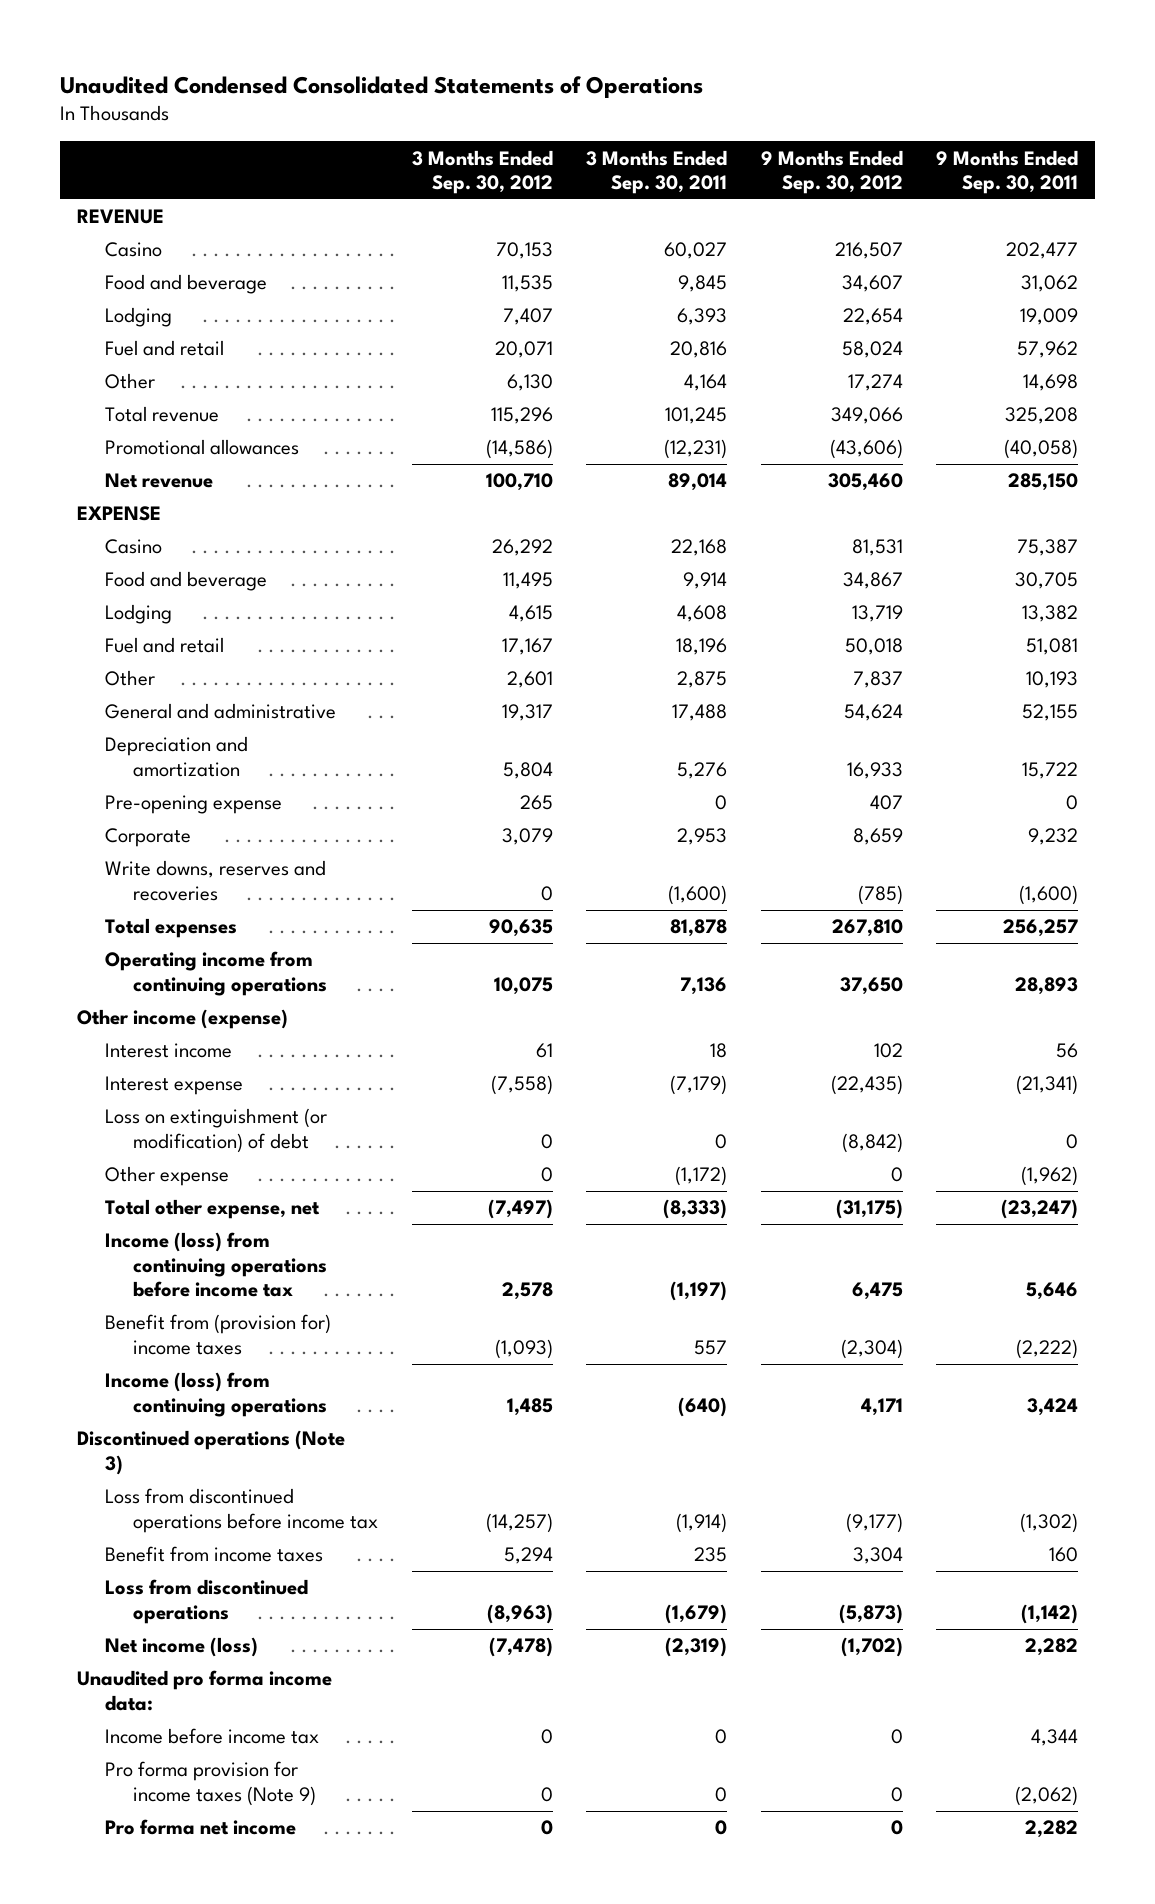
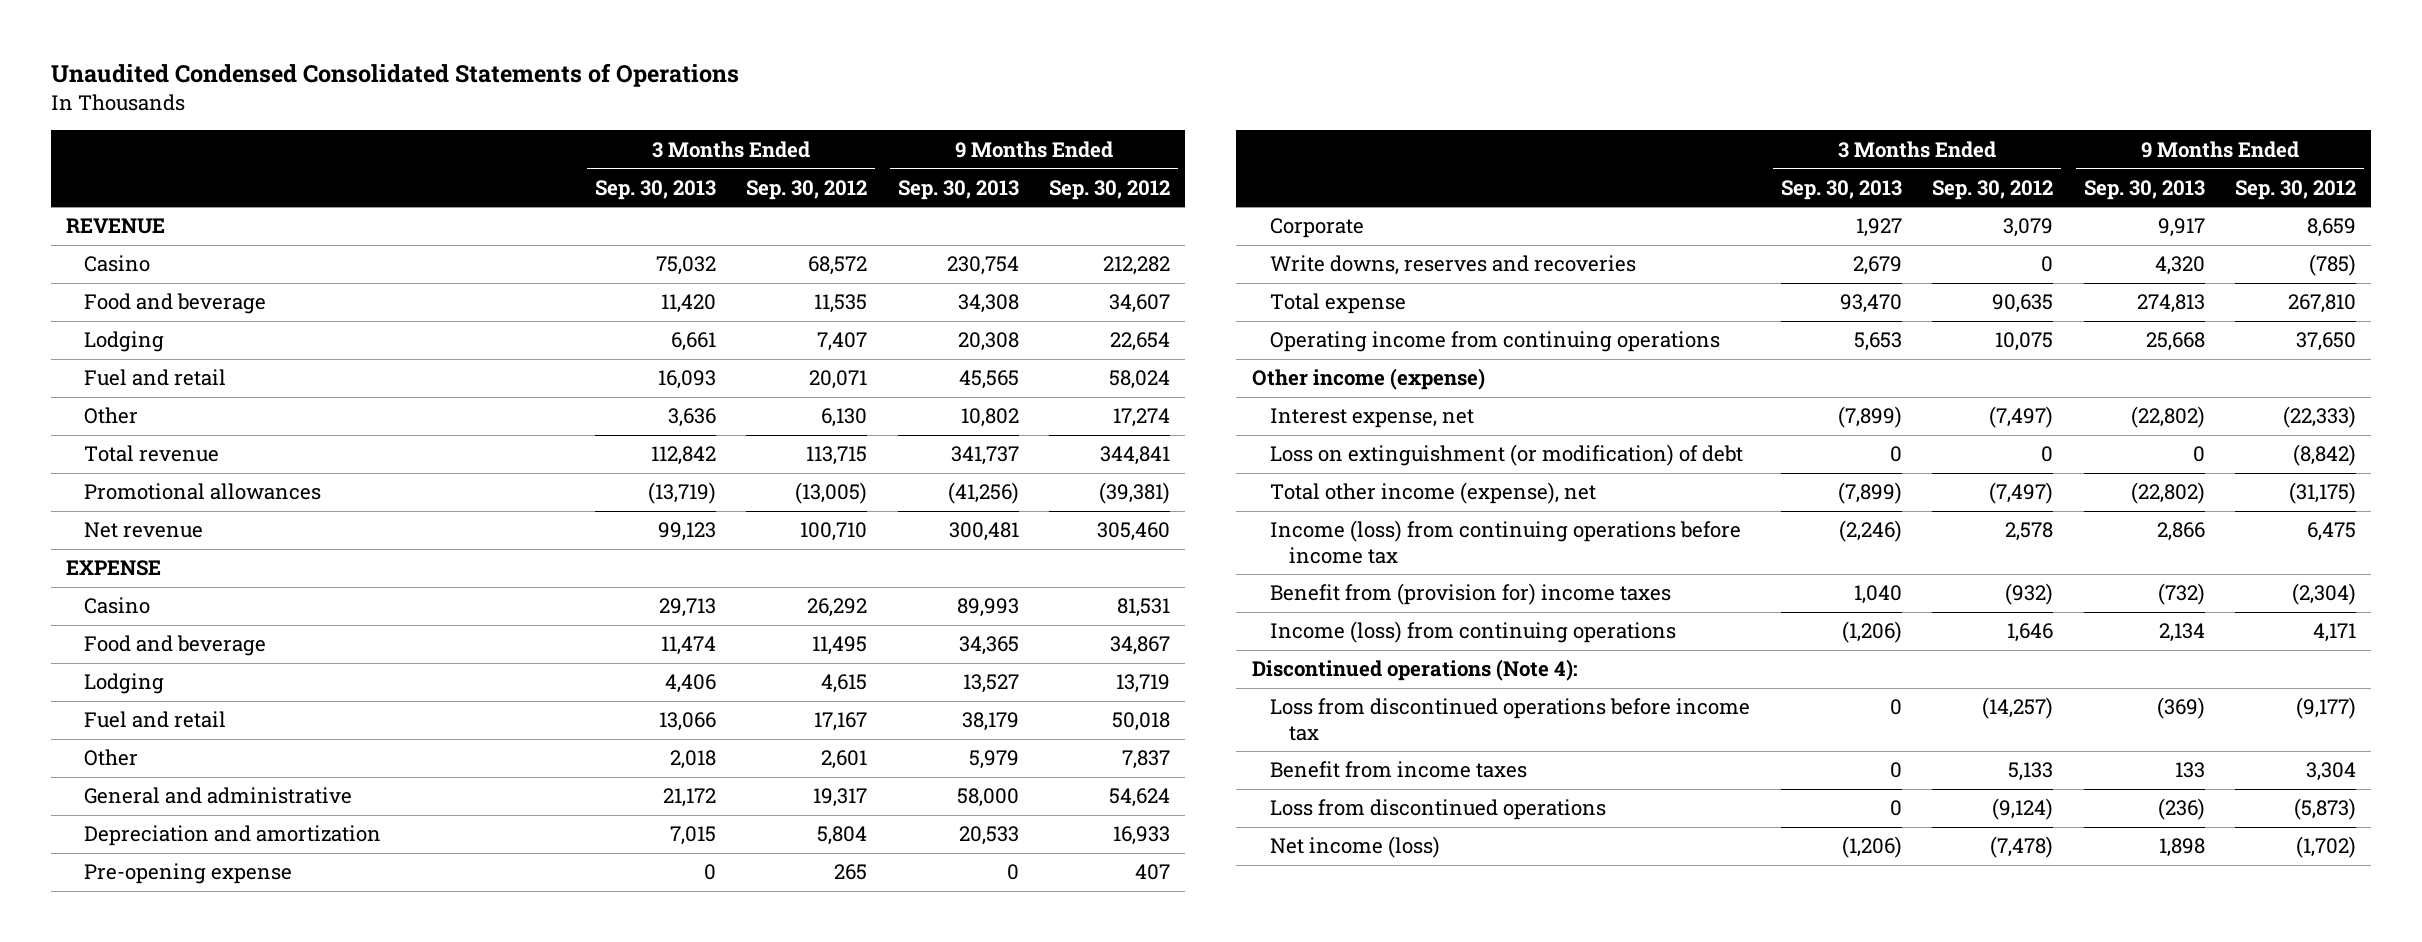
- | 3 Months Ended Sep. 30, 2012 | 3 Months Ended Sep. 30, 2011 | 9 Months Ended Sep. 30, 2012 | 9 Months Ended Sep. 30, 2011
+ | 3 Months Ended Sep. 30, 2013 | 3 Months Ended Sep. 30, 2012 | 9 Months Ended Sep. 30, 2013 | 9 Months Ended Sep. 30, 2012
- Casino | 70,153 | 60,027 | 216,507 | 202,477
+ Casino | 75,032 | 68,572 | 230,754 | 212,282
- Total revenue | 115,296 | 101,245 | 349,066 | 325,208
- Promotional allowances | (14,586) | (12,231) | (43,606) | (40,058)
+ Total revenue | 112,842 | 113,715 | 341,737 | 344,841
+ Promotional allowances | (13,719) | (13,005) | (41,256) | (39,381)
- Total expenses | 90,635 | 81,878 | 267,810 | 256,257
+ Total expense | 93,470 | 90,635 | 274,813 | 267,810
- Interest income | 61 | 18 | 102 | 56
- Interest expense | (7,558) | (7,179) | (22,435) | (21,341)
+ Interest expense, net | (7,899) | (7,497) | (22,802) | (22,333)
- Other expense | 0 | (1,172) | 0 | (1,962)
- Total other expense, net | (7,497) | (8,333) | (31,175) | (23,247)
+ Total other income (expense), net | (7,899) | (7,497) | (22,802) | (31,175)
- Benefit from (provision for) income taxes | (1,093) | 557 | (2,304) | (2,222)
- Income (loss) from continuing operations | 1,485 | (640) | 4,171 | 3,424
- Discontinued operations (Note 3)
+ Benefit from (provision for) income taxes | 1,040 | (932) | (732) | (2,304)
+ Income (loss) from continuing operations | (1,206) | 1,646 | 2,134 | 4,171
+ Discontinued operations (Note 4):
- Benefit from income taxes | 5,294 | 235 | 3,304 | 160
- Loss from discontinued operations | (8,963) | (1,679) | (5,873) | (1,142)
+ Benefit from income taxes | 0 | 5,133 | 133 | 3,304
+ Loss from discontinued operations | 0 | (9,124) | (236) | (5,873)
- Unaudited pro forma income data:
- Income before income tax | 0 | 0 | 0 | 4,344
- Pro forma provision for income taxes (Note 9) | 0 | 0 | 0 | (2,062)
- Pro forma net income | 0 | 0 | 0 | 2,282

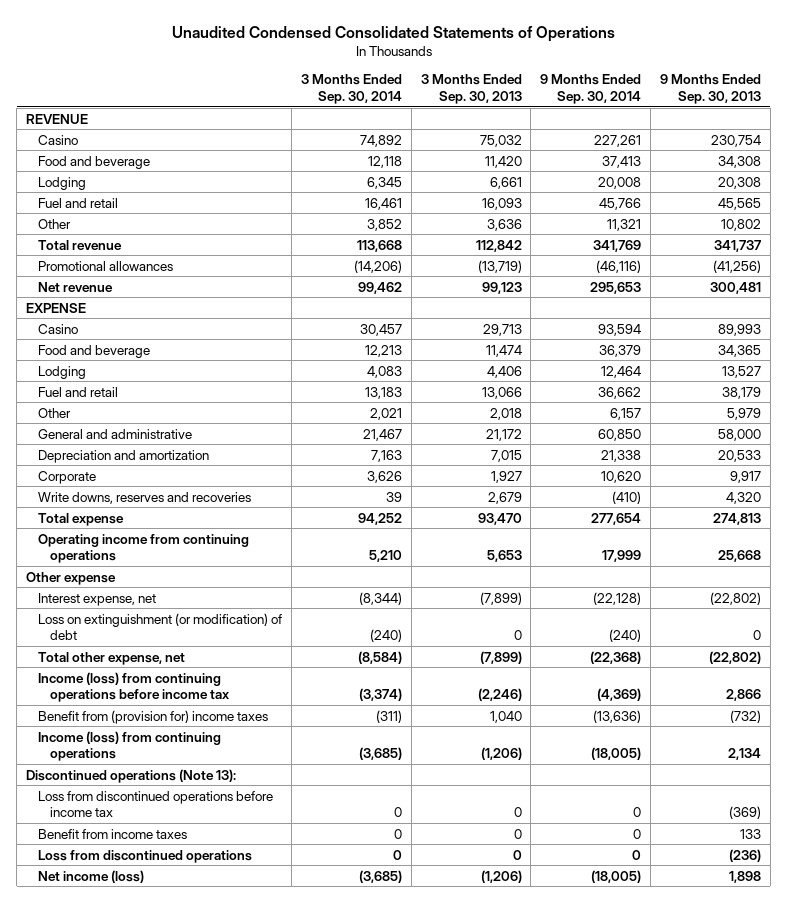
- | 3 Months Ended Sep. 30, 2013 | 3 Months Ended Sep. 30, 2012 | 9 Months Ended Sep. 30, 2013 | 9 Months Ended Sep. 30, 2012
+ | 3 Months Ended Sep. 30, 2014 | 3 Months Ended Sep. 30, 2013 | 9 Months Ended Sep. 30, 2014 | 9 Months Ended Sep. 30, 2013
- Pre-opening expense | 0 | 265 | 0 | 407
- Other income (expense)
+ Other expense
- Total other income (expense), net | (7,899) | (7,497) | (22,802) | (31,175)
+ Total other expense, net | (8,584) | (7,899) | (22,368) | (22,802)
- Discontinued operations (Note 4):
+ Discontinued operations (Note 13):

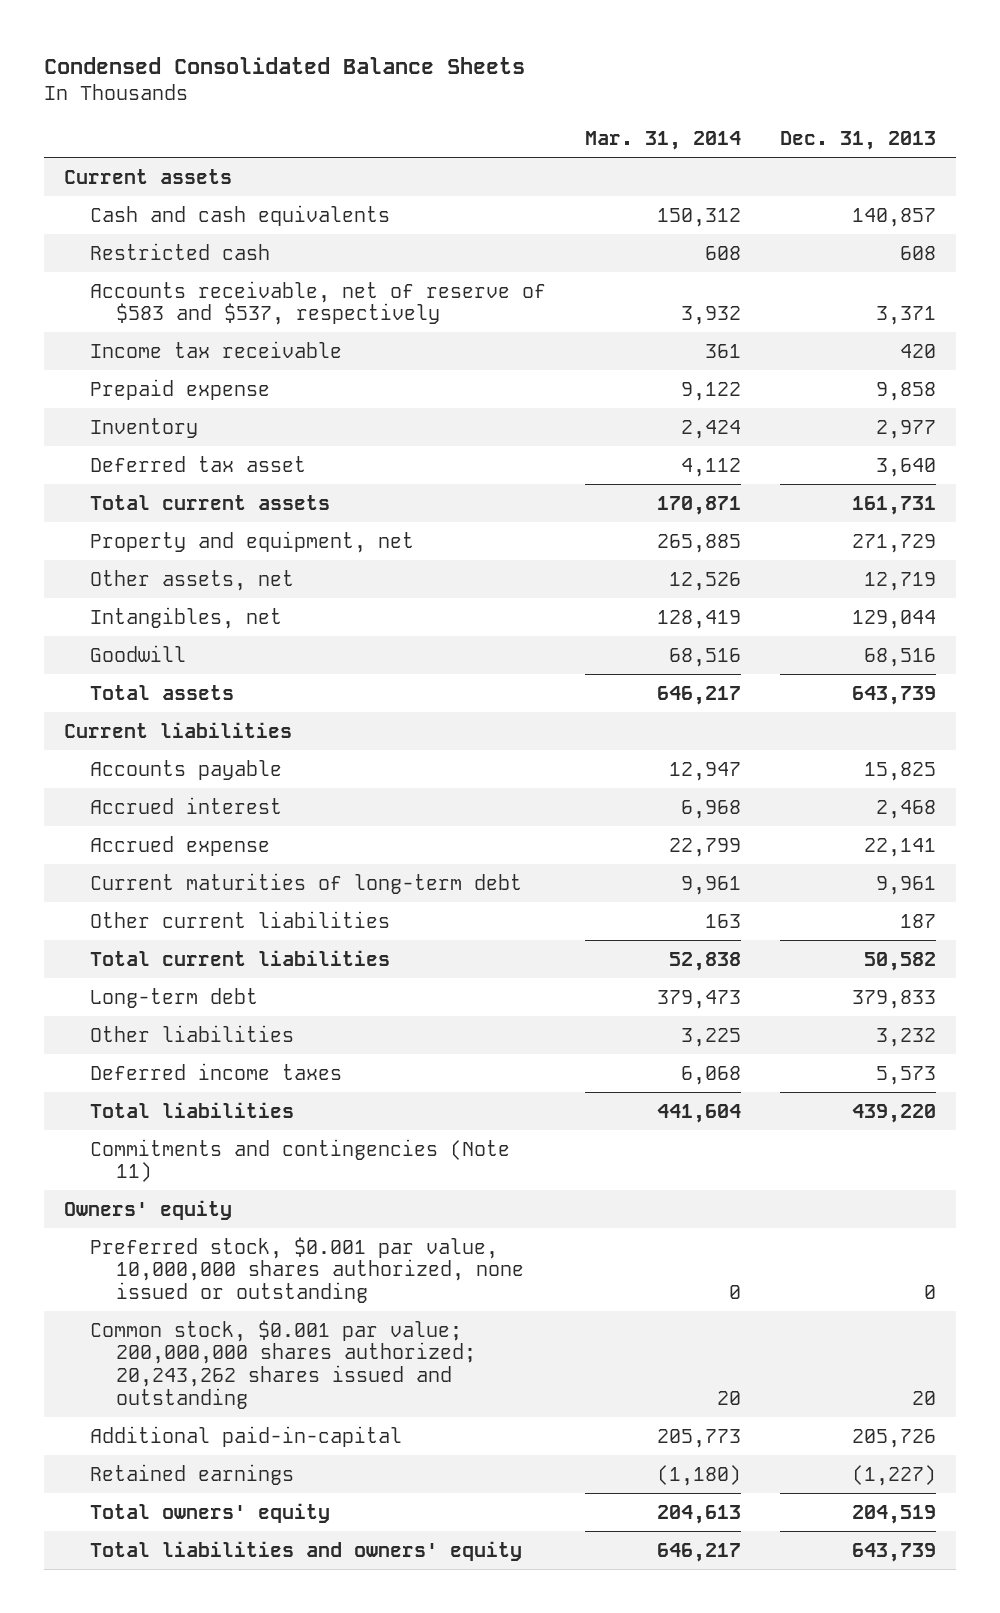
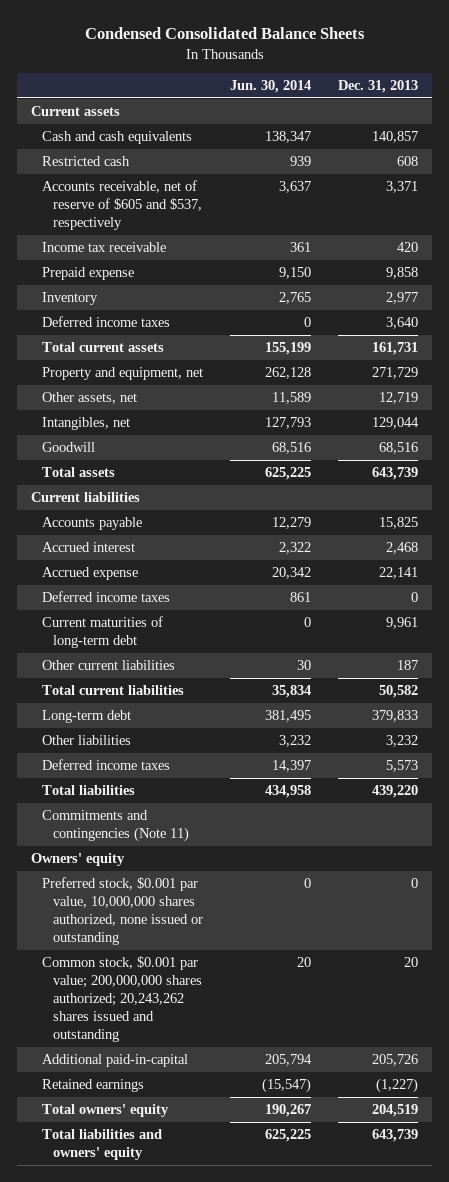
- | Mar. 31, 2014 | Dec. 31, 2013
+ | Jun. 30, 2014 | Dec. 31, 2013
- Accounts receivable, net of reserve of $583 and $537, respectively | 3,932 | 3,371
+ Accounts receivable, net of reserve of $605 and $537, respectively | 3,637 | 3,371
- Deferred tax asset | 4,112 | 3,640
+ Deferred income taxes | 0 | 3,640
+ Deferred income taxes | 861 | 0

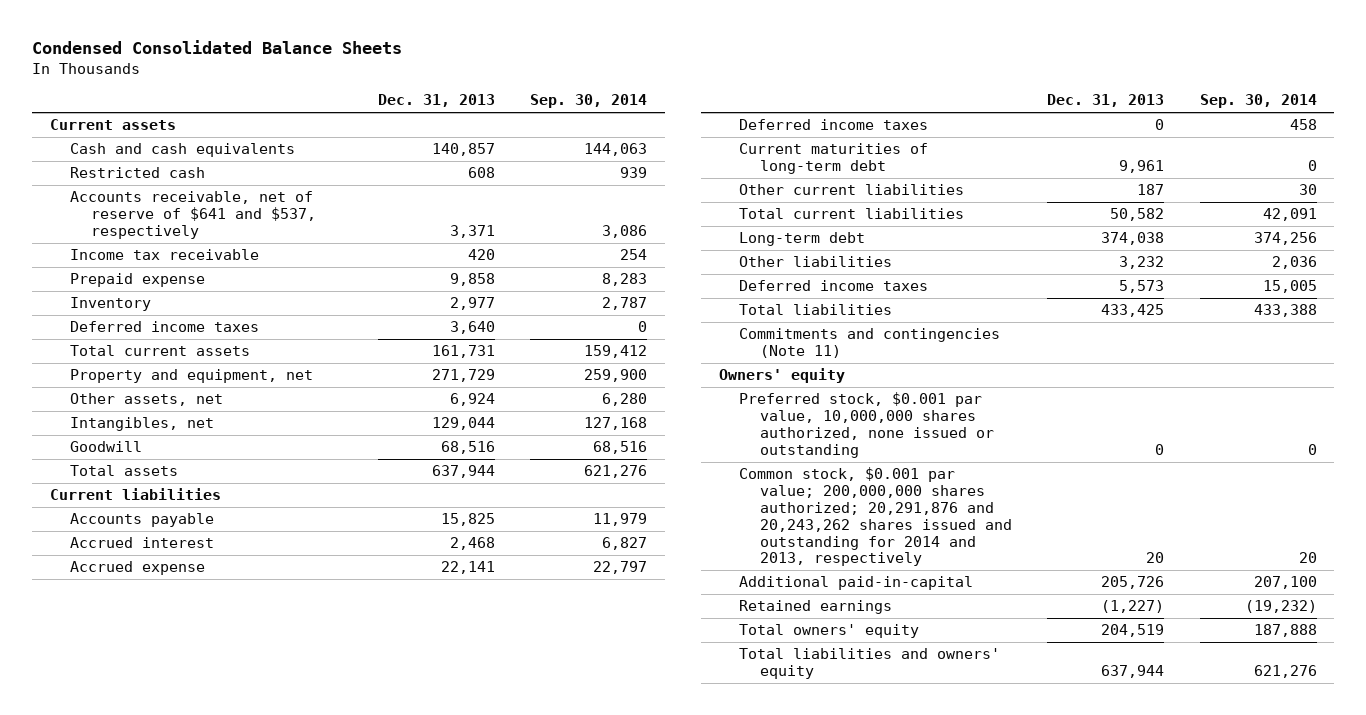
- | Jun. 30, 2014 | Dec. 31, 2013
+ | Dec. 31, 2013 | Sep. 30, 2014
- Accounts receivable, net of reserve of $605 and $537, respectively | 3,637 | 3,371
+ Accounts receivable, net of reserve of $641 and $537, respectively | 3,371 | 3,086
- Other assets, net | 11,589 | 12,719
+ Other assets, net | 6,924 | 6,280
- Total assets | 625,225 | 643,739
+ Total assets | 637,944 | 621,276
- Long-term debt | 381,495 | 379,833
+ Long-term debt | 374,038 | 374,256
- Total liabilities | 434,958 | 439,220
+ Total liabilities | 433,425 | 433,388
- Common stock, $0.001 par value; 200,000,000 shares authorized; 20,243,262 shares issued and outstanding | 20 | 20
+ Common stock, $0.001 par value; 200,000,000 shares authorized; 20,291,876 and 20,243,262 shares issued and outstanding for 2014 and 2013, respectively | 20 | 20
- Total liabilities and owners' equity | 625,225 | 643,739
+ Total liabilities and owners' equity | 637,944 | 621,276

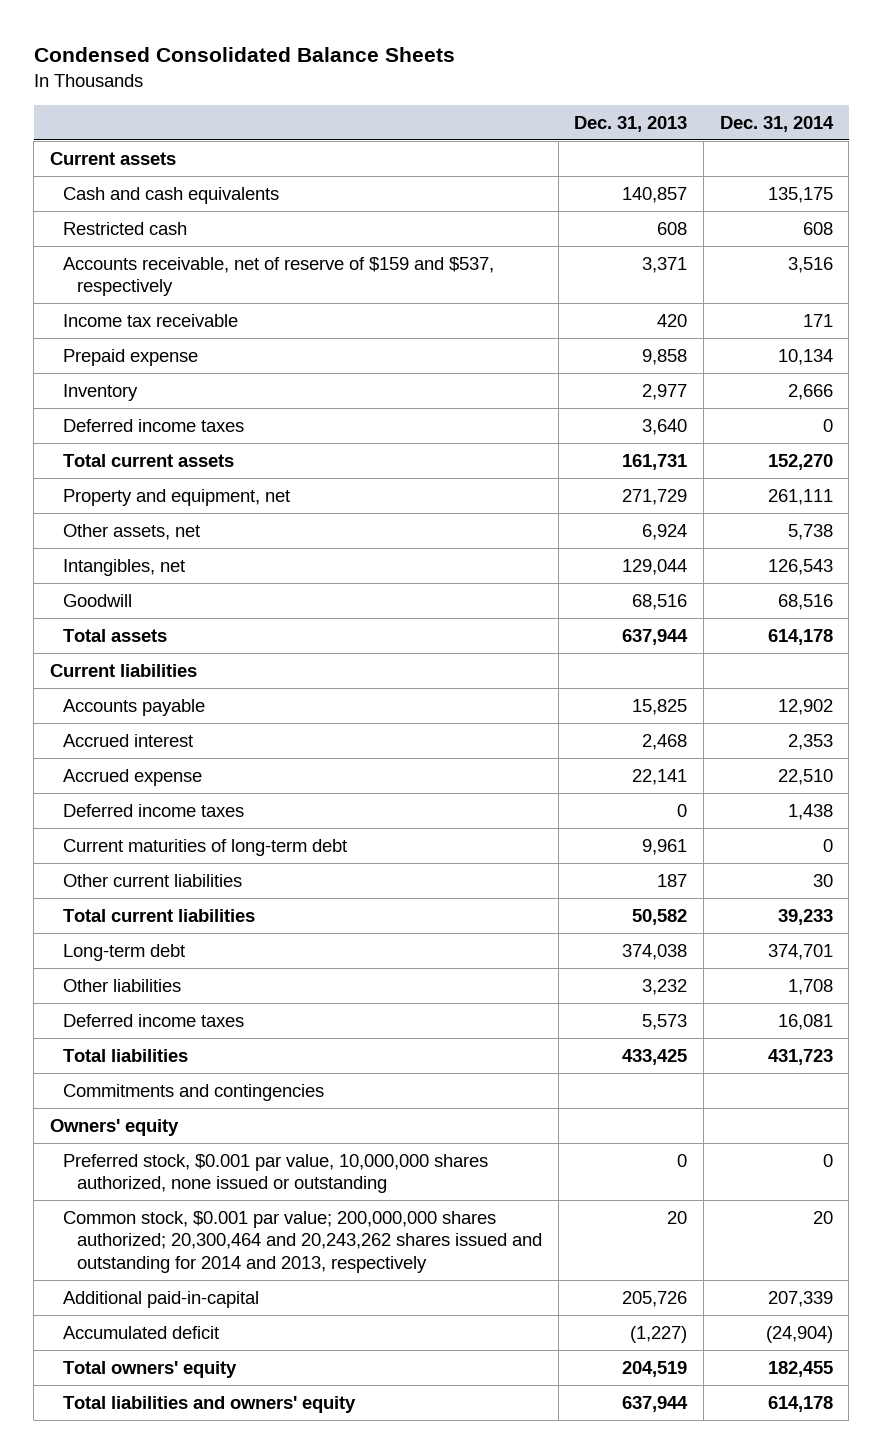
- | Dec. 31, 2013 | Sep. 30, 2014
+ | Dec. 31, 2013 | Dec. 31, 2014
- Accounts receivable, net of reserve of $641 and $537, respectively | 3,371 | 3,086
+ Accounts receivable, net of reserve of $159 and $537, respectively | 3,371 | 3,516
- Commitments and contingencies (Note 11)
+ Commitments and contingencies
- Common stock, $0.001 par value; 200,000,000 shares authorized; 20,291,876 and 20,243,262 shares issued and outstanding for 2014 and 2013, respectively | 20 | 20
+ Common stock, $0.001 par value; 200,000,000 shares authorized; 20,300,464 and 20,243,262 shares issued and outstanding for 2014 and 2013, respectively | 20 | 20
- Retained earnings | (1,227) | (19,232)
+ Accumulated deficit | (1,227) | (24,904)

